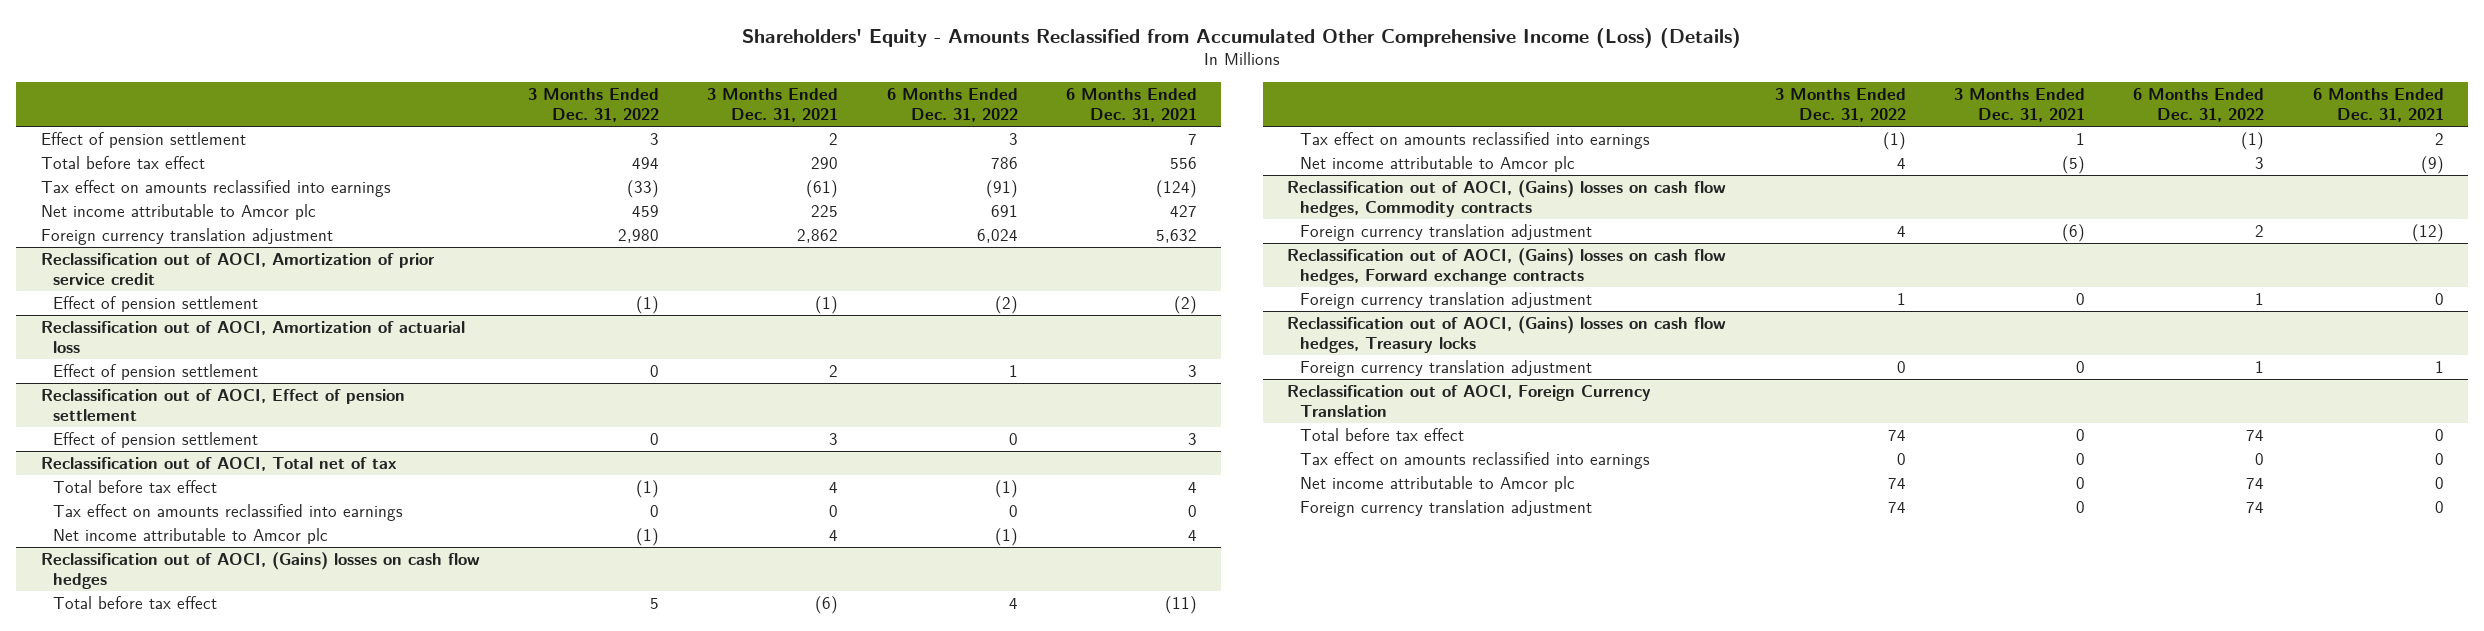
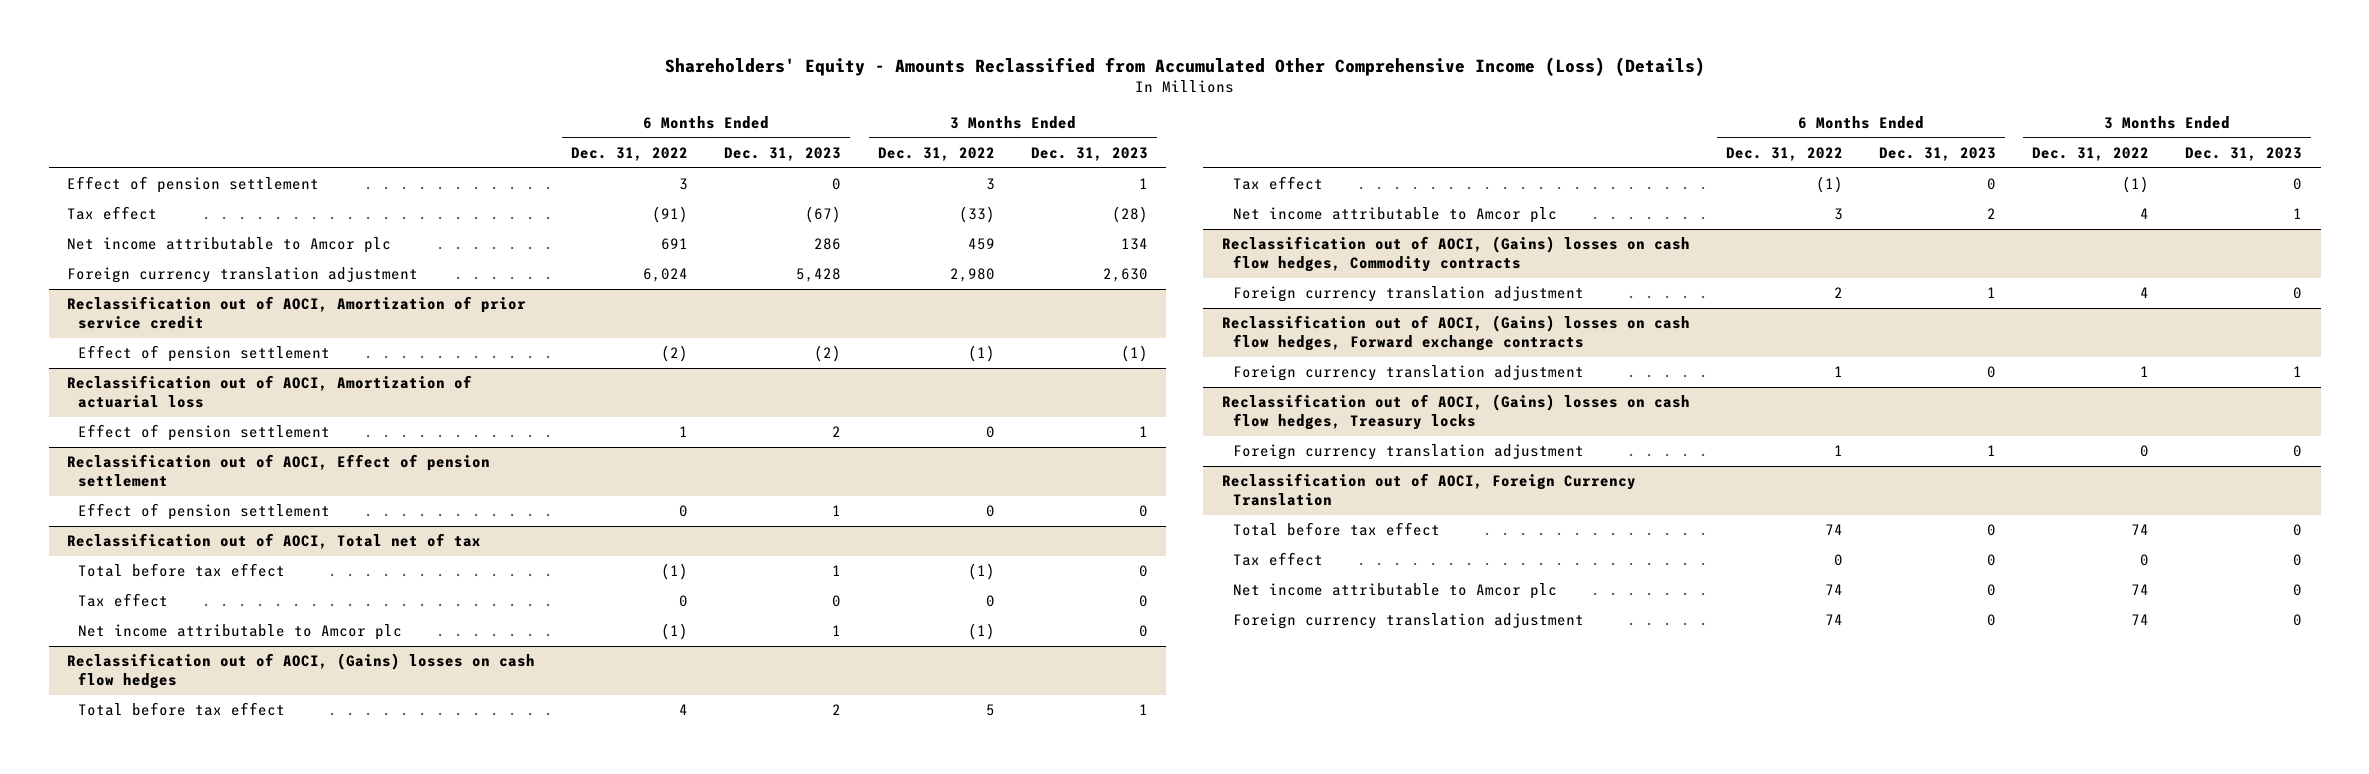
- | 3 Months Ended Dec. 31, 2022 | 3 Months Ended Dec. 31, 2021 | 6 Months Ended Dec. 31, 2022 | 6 Months Ended Dec. 31, 2021
+ | 6 Months Ended Dec. 31, 2022 | 6 Months Ended Dec. 31, 2023 | 3 Months Ended Dec. 31, 2022 | 3 Months Ended Dec. 31, 2023
- Total before tax effect | 494 | 290 | 786 | 556
- Tax effect on amounts reclassified into earnings | (33) | (61) | (91) | (124)
+ Tax effect | (91) | (67) | (33) | (28)
@ Reclassification out of AOCI, Total net of tax
- Tax effect on amounts reclassified into earnings | 0 | 0 | 0 | 0
+ Tax effect | 0 | 0 | 0 | 0
@ Reclassification out of AOCI, (Gains) losses on cash flow hedges
- Tax effect on amounts reclassified into earnings | (1) | 1 | (1) | 2
+ Tax effect | (1) | 0 | (1) | 0
@ Reclassification out of AOCI, Foreign Currency Translation
- Tax effect on amounts reclassified into earnings | 0 | 0 | 0 | 0
+ Tax effect | 0 | 0 | 0 | 0

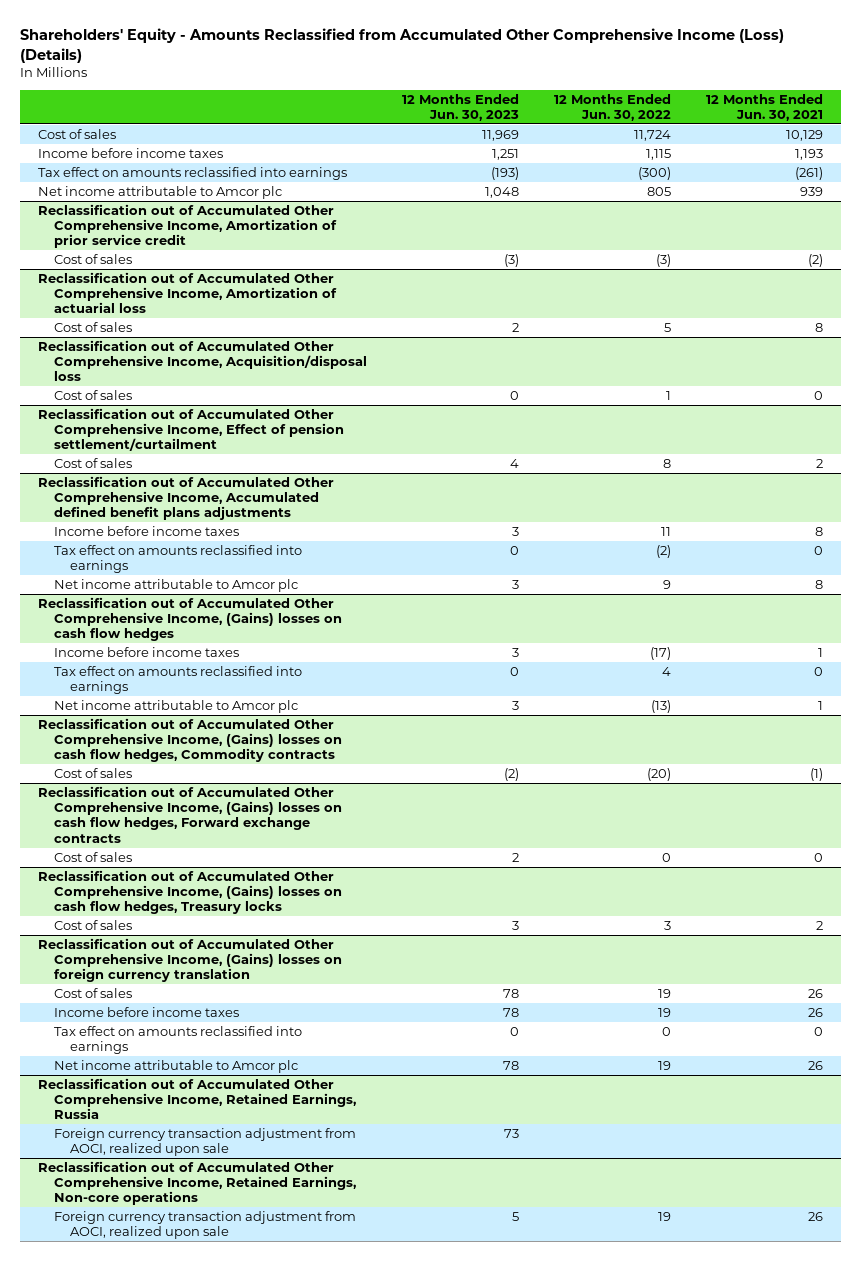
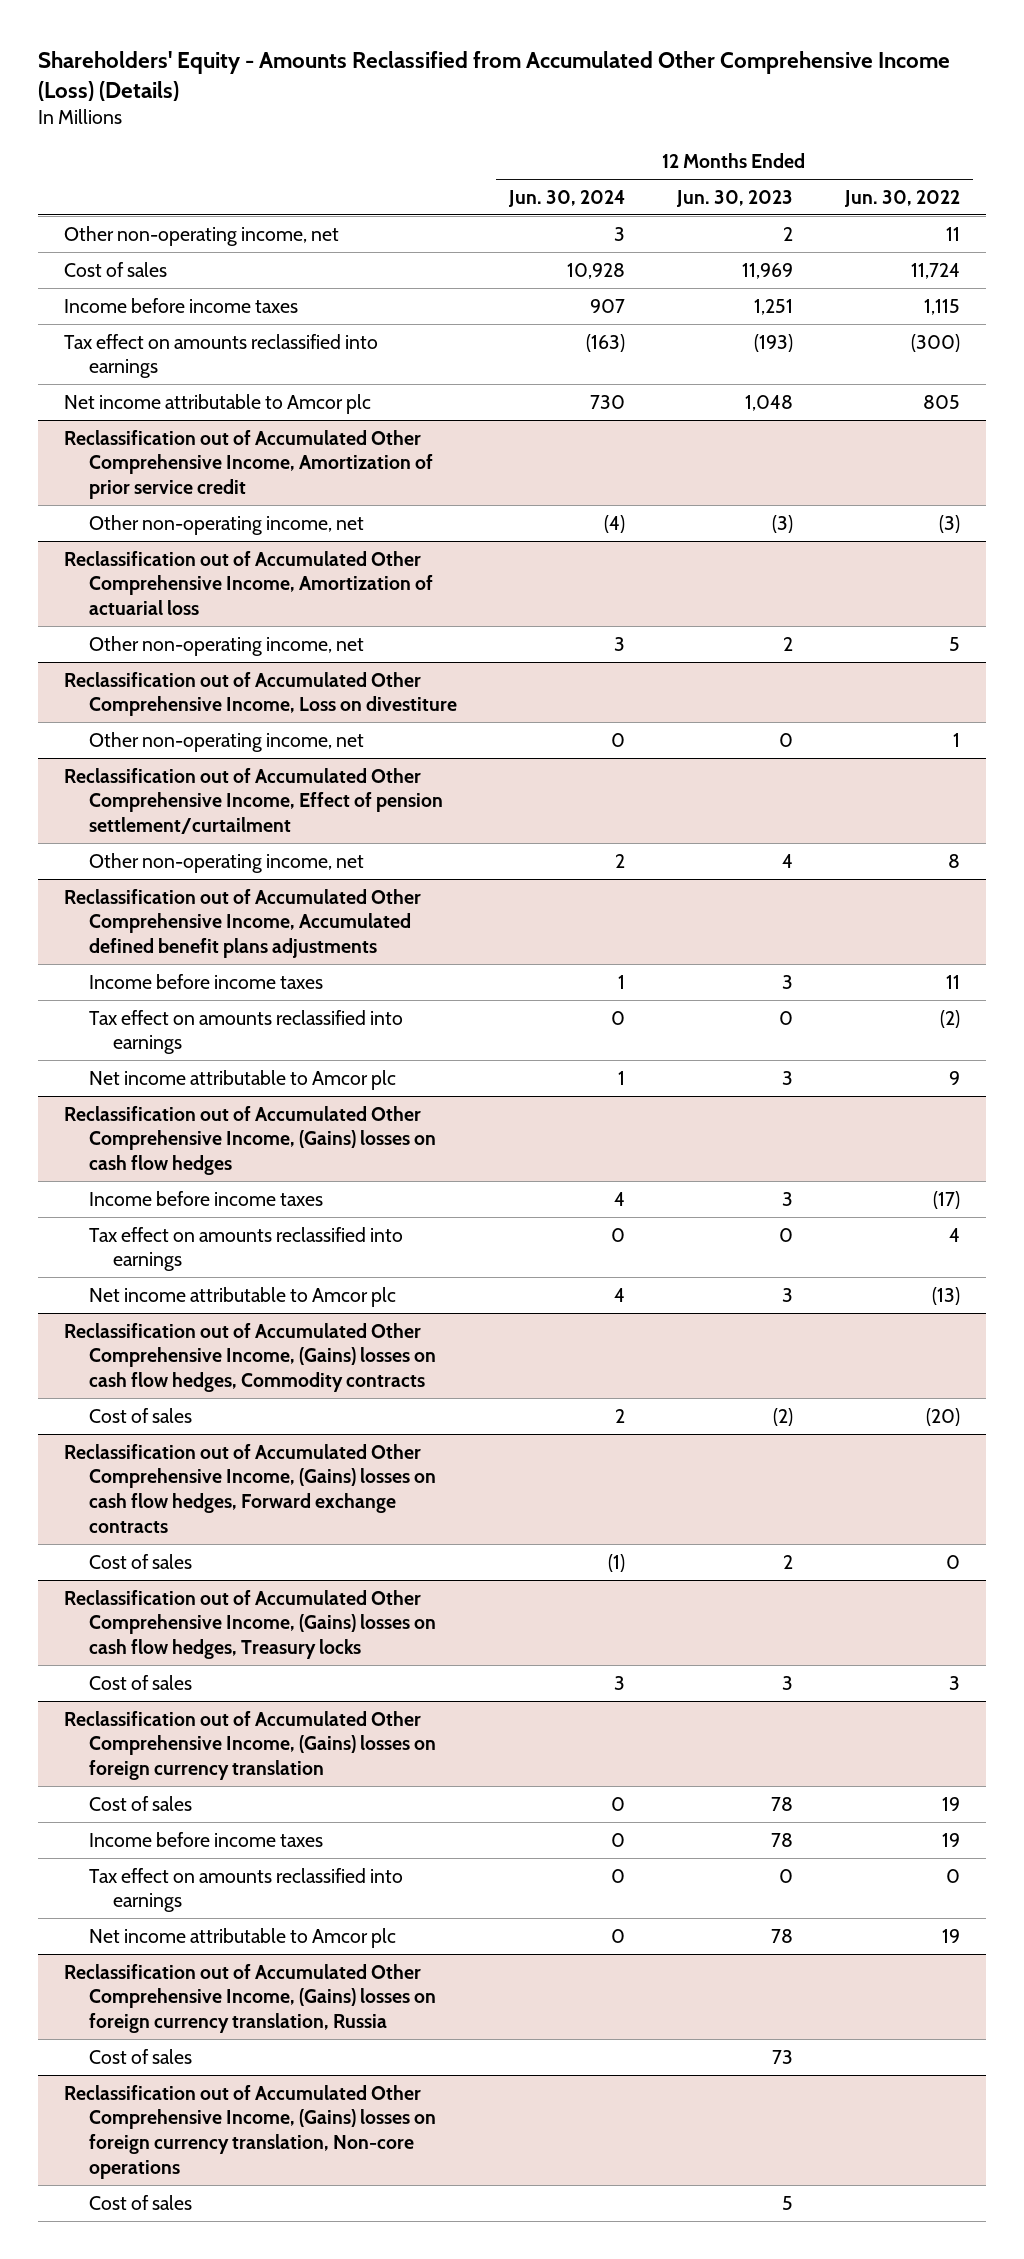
- | 12 Months Ended Jun. 30, 2023 | 12 Months Ended Jun. 30, 2022 | 12 Months Ended Jun. 30, 2021
+ | 12 Months Ended Jun. 30, 2024 | 12 Months Ended Jun. 30, 2023 | 12 Months Ended Jun. 30, 2022
+ Other non-operating income, net | 3 | 2 | 11
@ Reclassification out of Accumulated Other Comprehensive Income, Amortization of prior service credit
- Cost of sales | (3) | (3) | (2)
+ Other non-operating income, net | (4) | (3) | (3)
@ Reclassification out of Accumulated Other Comprehensive Income, Amortization of actuarial loss
- Cost of sales | 2 | 5 | 8
- Reclassification out of Accumulated Other Comprehensive Income, Acquisition/disposal loss
- Cost of sales | 0 | 1 | 0
@ Reclassification out of Accumulated Other Comprehensive Income, Amortization of actuarial loss
+ Other non-operating income, net | 3 | 2 | 5
+ Reclassification out of Accumulated Other Comprehensive Income, Loss on divestiture
+ Other non-operating income, net | 0 | 0 | 1
@ Reclassification out of Accumulated Other Comprehensive Income, Effect of pension settlement/curtailment
- Cost of sales | 4 | 8 | 2
+ Other non-operating income, net | 2 | 4 | 8
- Reclassification out of Accumulated Other Comprehensive Income, Retained Earnings, Russia
- Foreign currency transaction adjustment from AOCI, realized upon sale | 73 | |
- Reclassification out of Accumulated Other Comprehensive Income, Retained Earnings, Non-core operations
- Foreign currency transaction adjustment from AOCI, realized upon sale | 5 | 19 | 26
+ Reclassification out of Accumulated Other Comprehensive Income, (Gains) losses on foreign currency translation, Russia
+ Cost of sales | | 73 |
+ Reclassification out of Accumulated Other Comprehensive Income, (Gains) losses on foreign currency translation, Non-core operations
+ Cost of sales | | 5 |

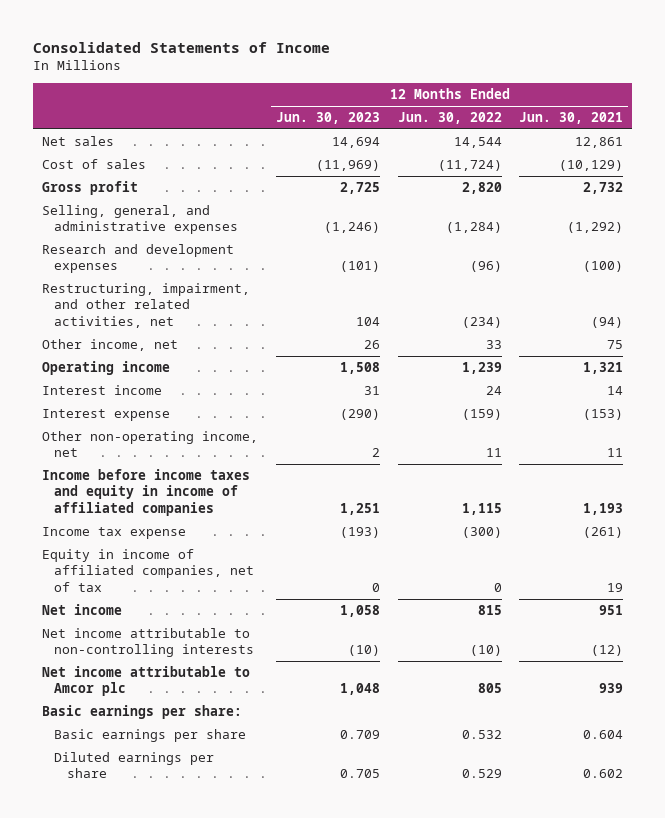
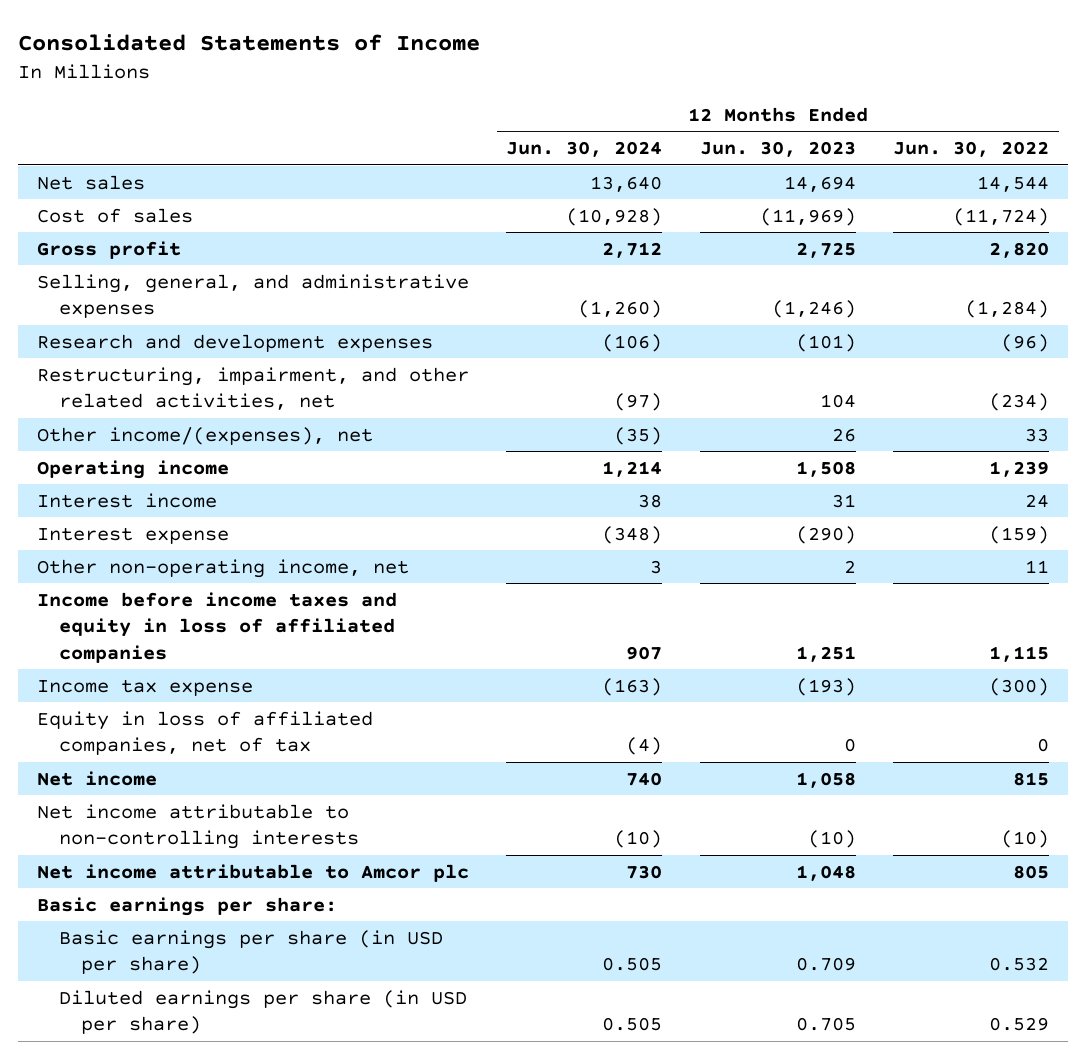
- | 12 Months Ended Jun. 30, 2023 | 12 Months Ended Jun. 30, 2022 | 12 Months Ended Jun. 30, 2021
+ | 12 Months Ended Jun. 30, 2024 | 12 Months Ended Jun. 30, 2023 | 12 Months Ended Jun. 30, 2022
- Other income, net | 26 | 33 | 75
+ Other income/(expenses), net | (35) | 26 | 33
- Income before income taxes and equity in income of affiliated companies | 1,251 | 1,115 | 1,193
+ Income before income taxes and equity in loss of affiliated companies | 907 | 1,251 | 1,115
- Equity in income of affiliated companies, net of tax | 0 | 0 | 19
+ Equity in loss of affiliated companies, net of tax | (4) | 0 | 0
- Basic earnings per share | 0.709 | 0.532 | 0.604
- Diluted earnings per share | 0.705 | 0.529 | 0.602
+ Basic earnings per share (in USD per share) | 0.505 | 0.709 | 0.532
+ Diluted earnings per share (in USD per share) | 0.505 | 0.705 | 0.529

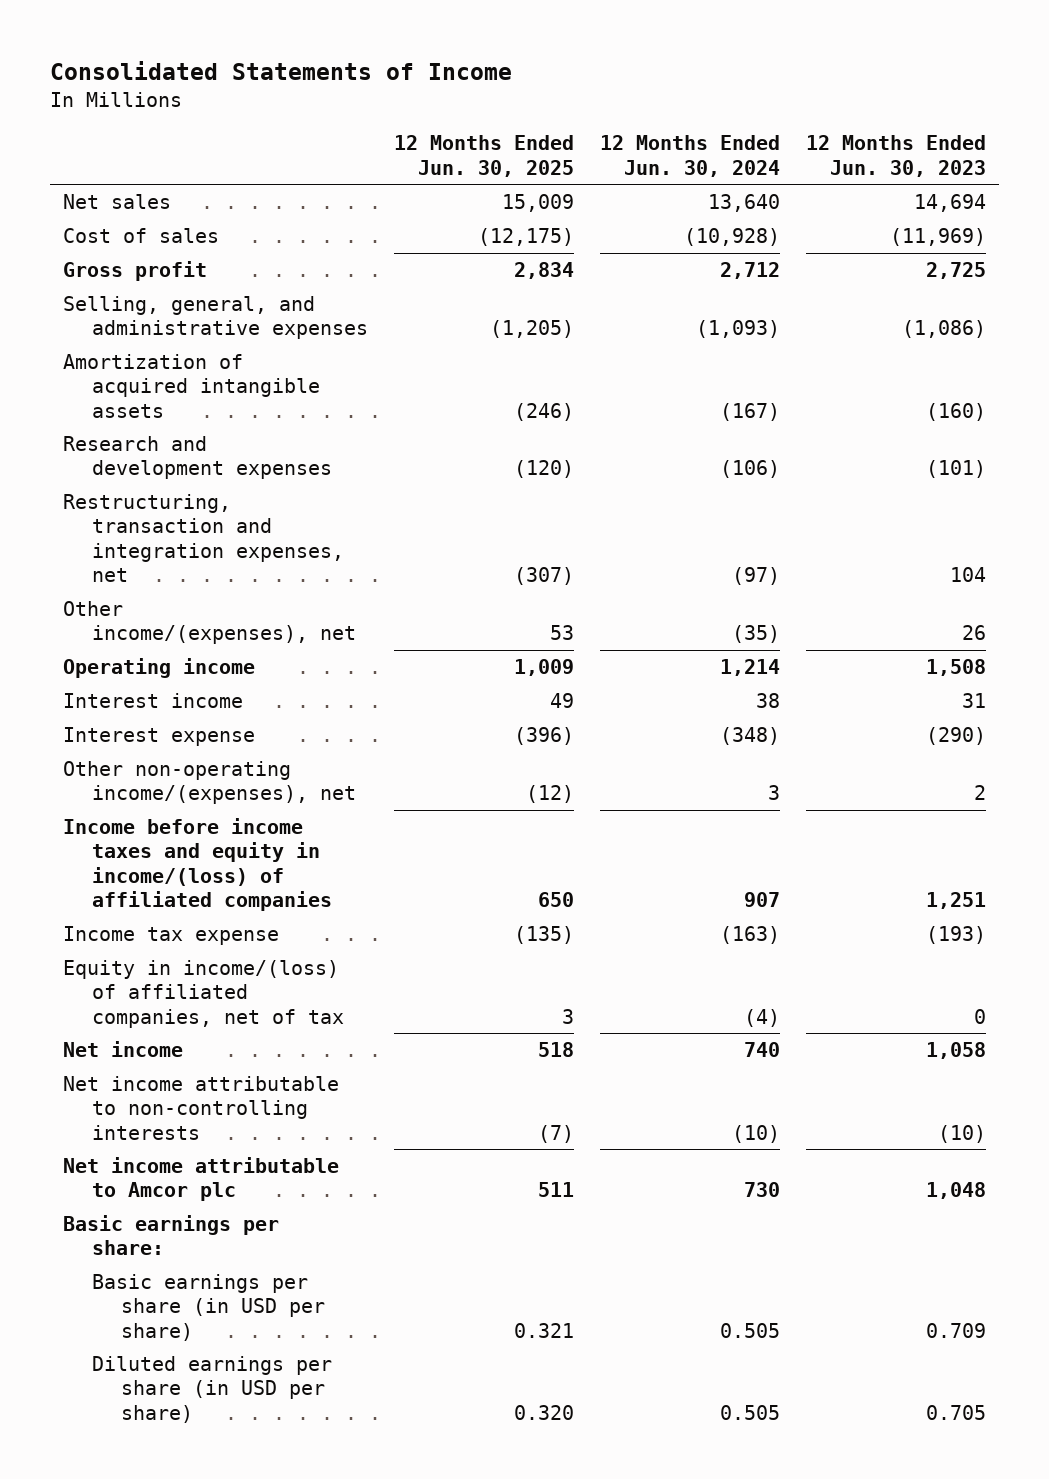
- | 12 Months Ended Jun. 30, 2024 | 12 Months Ended Jun. 30, 2023 | 12 Months Ended Jun. 30, 2022
+ | 12 Months Ended Jun. 30, 2025 | 12 Months Ended Jun. 30, 2024 | 12 Months Ended Jun. 30, 2023
- Selling, general, and administrative expenses | (1,260) | (1,246) | (1,284)
+ Selling, general, and administrative expenses | (1,205) | (1,093) | (1,086)
+ Amortization of acquired intangible assets | (246) | (167) | (160)
- Restructuring, impairment, and other related activities, net | (97) | 104 | (234)
+ Restructuring, transaction and integration expenses, net | (307) | (97) | 104
- Other non-operating income, net | 3 | 2 | 11
- Income before income taxes and equity in loss of affiliated companies | 907 | 1,251 | 1,115
+ Other non-operating income/(expenses), net | (12) | 3 | 2
+ Income before income taxes and equity in income/(loss) of affiliated companies | 650 | 907 | 1,251
- Equity in loss of affiliated companies, net of tax | (4) | 0 | 0
+ Equity in income/(loss) of affiliated companies, net of tax | 3 | (4) | 0

